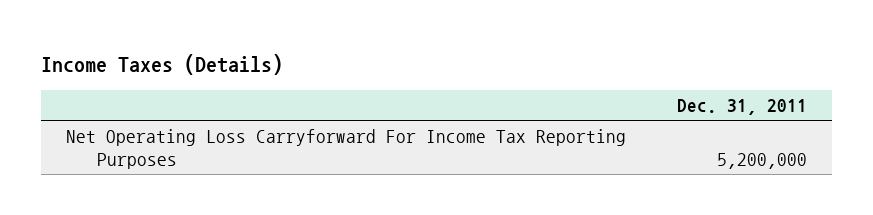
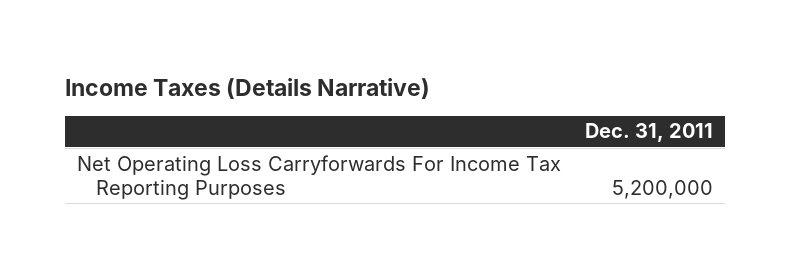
- Income Taxes (Details)
+ Income Taxes (Details Narrative)
- Net Operating Loss Carryforward For Income Tax Reporting Purposes | 5,200,000
+ Net Operating Loss Carryforwards For Income Tax Reporting Purposes | 5,200,000

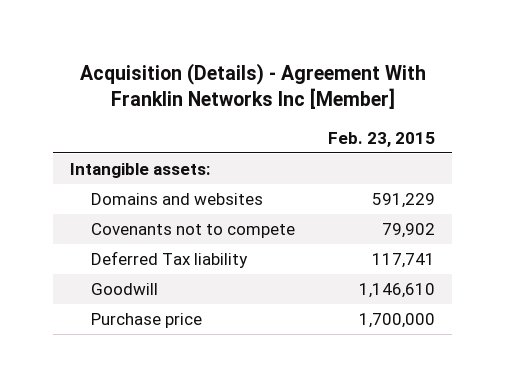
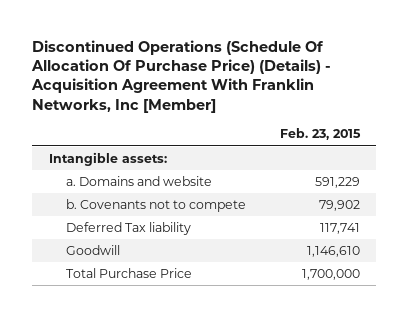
- Acquisition (Details) - Agreement With Franklin Networks Inc [Member]
+ Discontinued Operations (Schedule Of Allocation Of Purchase Price) (Details) - Acquisition Agreement With Franklin Networks, Inc [Member]
- Domains and websites | 591,229
- Covenants not to compete | 79,902
+ a. Domains and website | 591,229
+ b. Covenants not to compete | 79,902
- Purchase price | 1,700,000
+ Total Purchase Price | 1,700,000

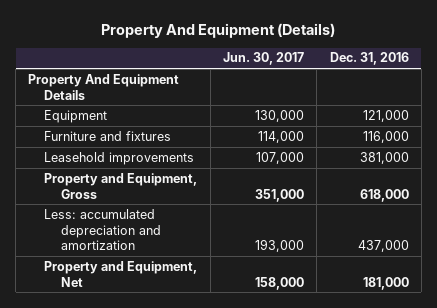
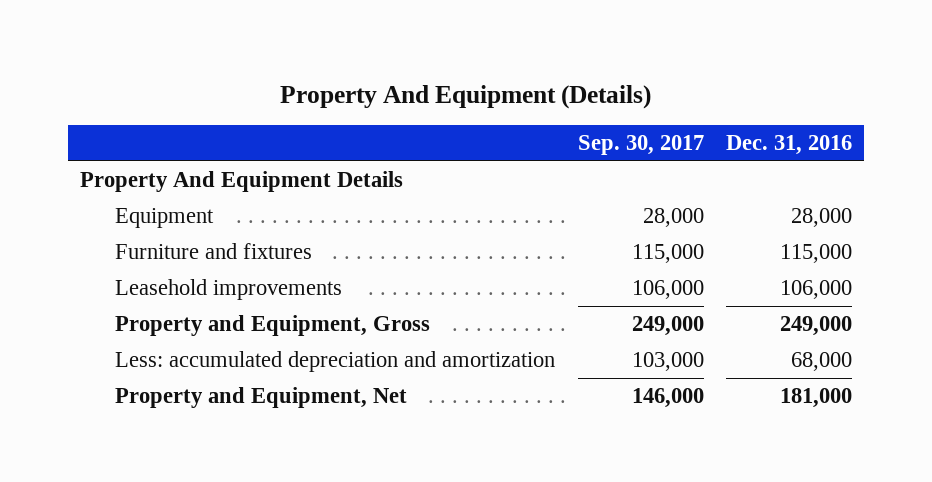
- | Jun. 30, 2017 | Dec. 31, 2016
+ | Sep. 30, 2017 | Dec. 31, 2016
- Equipment | 130,000 | 121,000
- Furniture and fixtures | 114,000 | 116,000
- Leasehold improvements | 107,000 | 381,000
- Property and Equipment, Gross | 351,000 | 618,000
- Less: accumulated depreciation and amortization | 193,000 | 437,000
+ Equipment | 28,000 | 28,000
+ Furniture and fixtures | 115,000 | 115,000
+ Leasehold improvements | 106,000 | 106,000
+ Property and Equipment, Gross | 249,000 | 249,000
+ Less: accumulated depreciation and amortization | 103,000 | 68,000

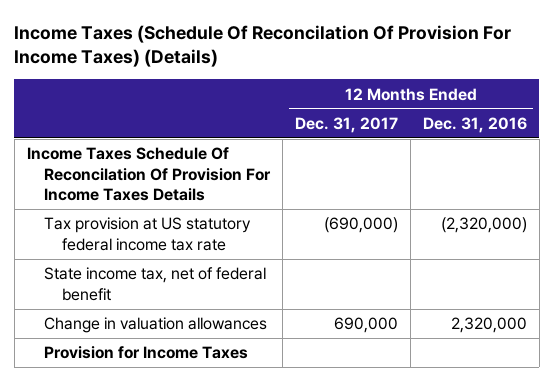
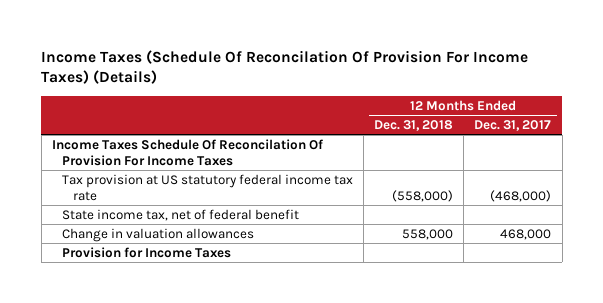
- | 12 Months Ended Dec. 31, 2017 | 12 Months Ended Dec. 31, 2016
+ | 12 Months Ended Dec. 31, 2018 | 12 Months Ended Dec. 31, 2017
- Income Taxes Schedule Of Reconcilation Of Provision For Income Taxes Details
- Tax provision at US statutory federal income tax rate | (690,000) | (2,320,000)
+ Income Taxes Schedule Of Reconcilation Of Provision For Income Taxes
+ Tax provision at US statutory federal income tax rate | (558,000) | (468,000)
- Change in valuation allowances | 690,000 | 2,320,000
+ Change in valuation allowances | 558,000 | 468,000

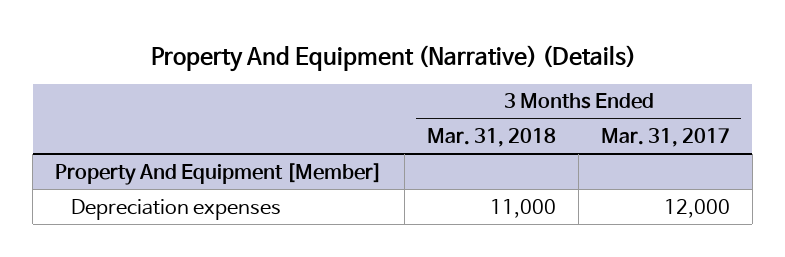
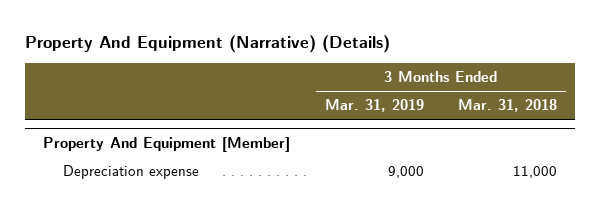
- | 3 Months Ended Mar. 31, 2018 | 3 Months Ended Mar. 31, 2017
+ | 3 Months Ended Mar. 31, 2019 | 3 Months Ended Mar. 31, 2018
@ Property And Equipment [Member]
- Depreciation expenses | 11,000 | 12,000
+ Depreciation expense | 9,000 | 11,000

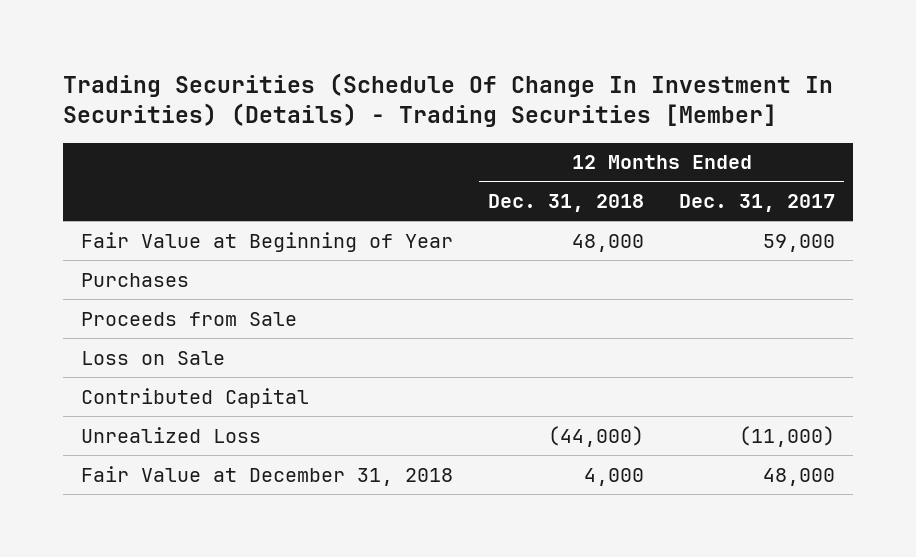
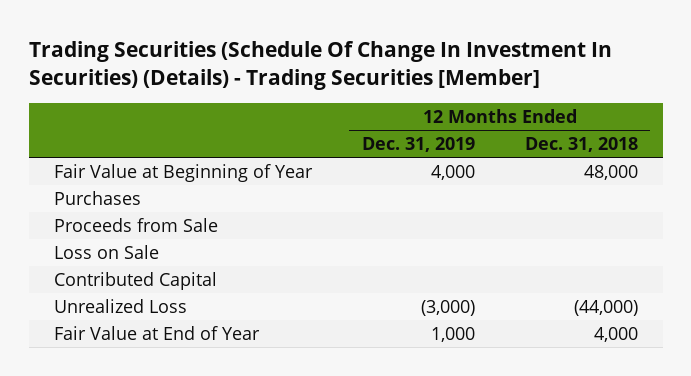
- | 12 Months Ended Dec. 31, 2018 | 12 Months Ended Dec. 31, 2017
+ | 12 Months Ended Dec. 31, 2019 | 12 Months Ended Dec. 31, 2018
- Fair Value at December 31, 2018 | 4,000 | 48,000
+ Fair Value at End of Year | 1,000 | 4,000

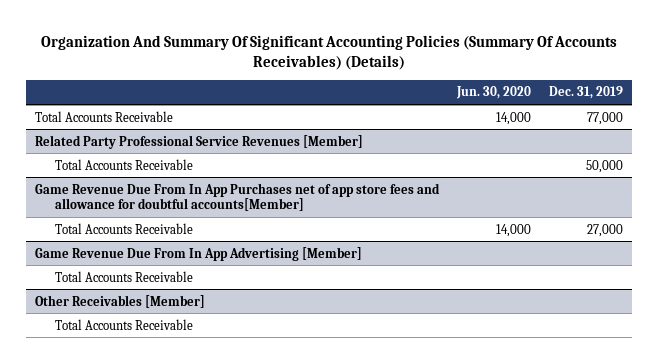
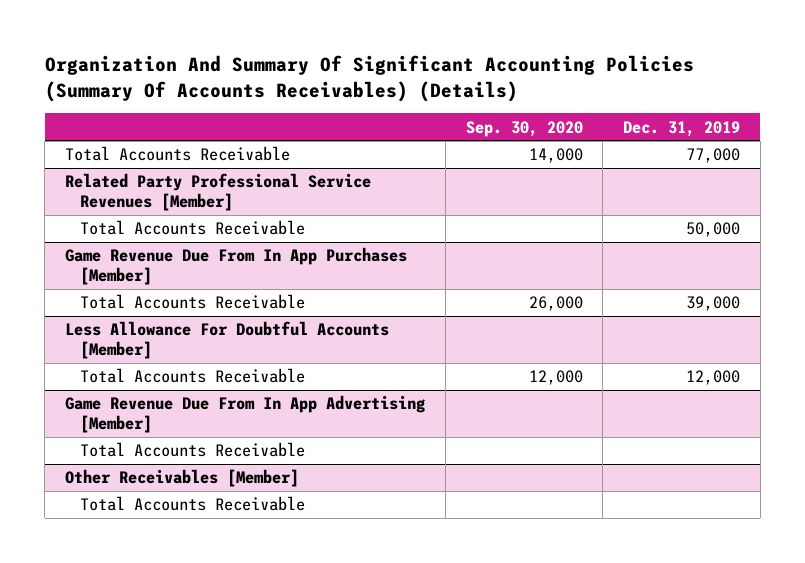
- | Jun. 30, 2020 | Dec. 31, 2019
+ | Sep. 30, 2020 | Dec. 31, 2019
- Game Revenue Due From In App Purchases net of app store fees and allowance for doubtful accounts[Member]
- Total Accounts Receivable | 14,000 | 27,000
+ Game Revenue Due From In App Purchases [Member]
+ Total Accounts Receivable | 26,000 | 39,000
+ Less Allowance For Doubtful Accounts [Member]
+ Total Accounts Receivable | 12,000 | 12,000

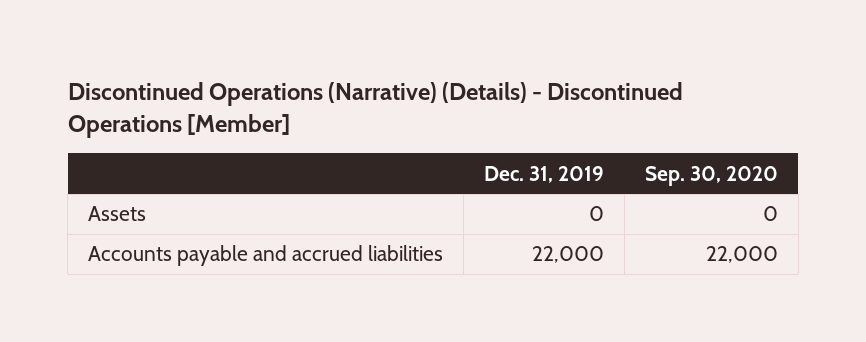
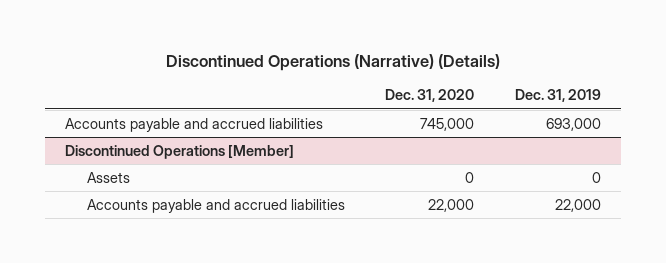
- Discontinued Operations (Narrative) (Details) - Discontinued Operations [Member]
+ Discontinued Operations (Narrative) (Details)
- | Dec. 31, 2019 | Sep. 30, 2020
+ | Dec. 31, 2020 | Dec. 31, 2019
+ Accounts payable and accrued liabilities | 745,000 | 693,000
+ Discontinued Operations [Member]

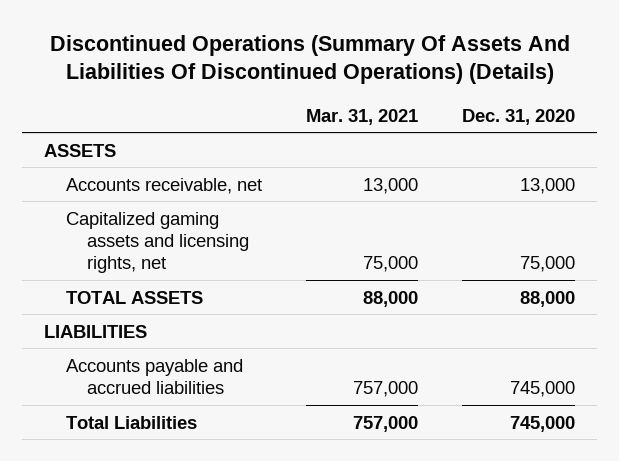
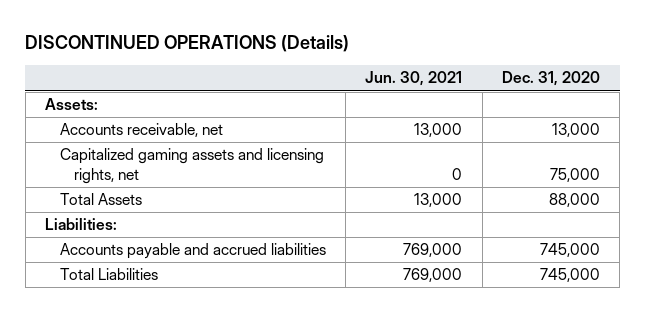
- Discontinued Operations (Summary Of Assets And Liabilities Of Discontinued Operations) (Details)
+ DISCONTINUED OPERATIONS (Details)
- | Mar. 31, 2021 | Dec. 31, 2020
+ | Jun. 30, 2021 | Dec. 31, 2020
- ASSETS
+ Assets:
- TOTAL ASSETS | 88,000 | 88,000
- LIABILITIES
+ Total Assets | 13,000 | 88,000
+ Liabilities:

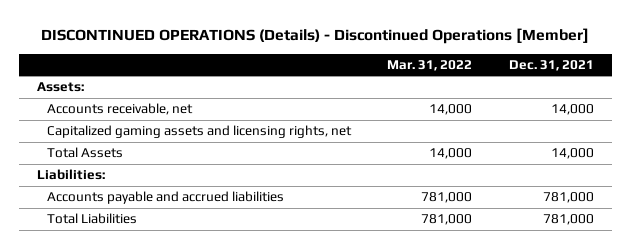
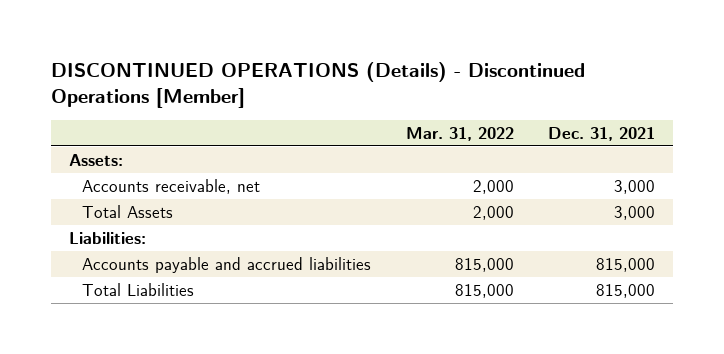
- Accounts receivable, net | 14,000 | 14,000
- Capitalized gaming assets and licensing rights, net
- Total Assets | 14,000 | 14,000
+ Accounts receivable, net | 2,000 | 3,000
+ Total Assets | 2,000 | 3,000
- Accounts payable and accrued liabilities | 781,000 | 781,000
- Total Liabilities | 781,000 | 781,000
+ Accounts payable and accrued liabilities | 815,000 | 815,000
+ Total Liabilities | 815,000 | 815,000

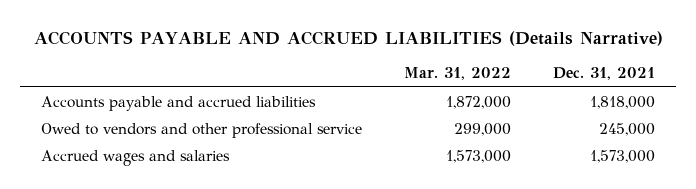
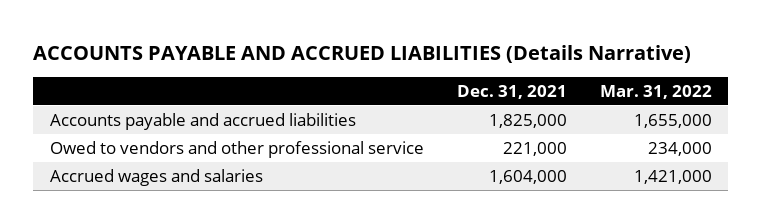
- | Mar. 31, 2022 | Dec. 31, 2021
+ | Dec. 31, 2021 | Mar. 31, 2022
- Accounts payable and accrued liabilities | 1,872,000 | 1,818,000
- Owed to vendors and other professional service | 299,000 | 245,000
- Accrued wages and salaries | 1,573,000 | 1,573,000
+ Accounts payable and accrued liabilities | 1,825,000 | 1,655,000
+ Owed to vendors and other professional service | 221,000 | 234,000
+ Accrued wages and salaries | 1,604,000 | 1,421,000

